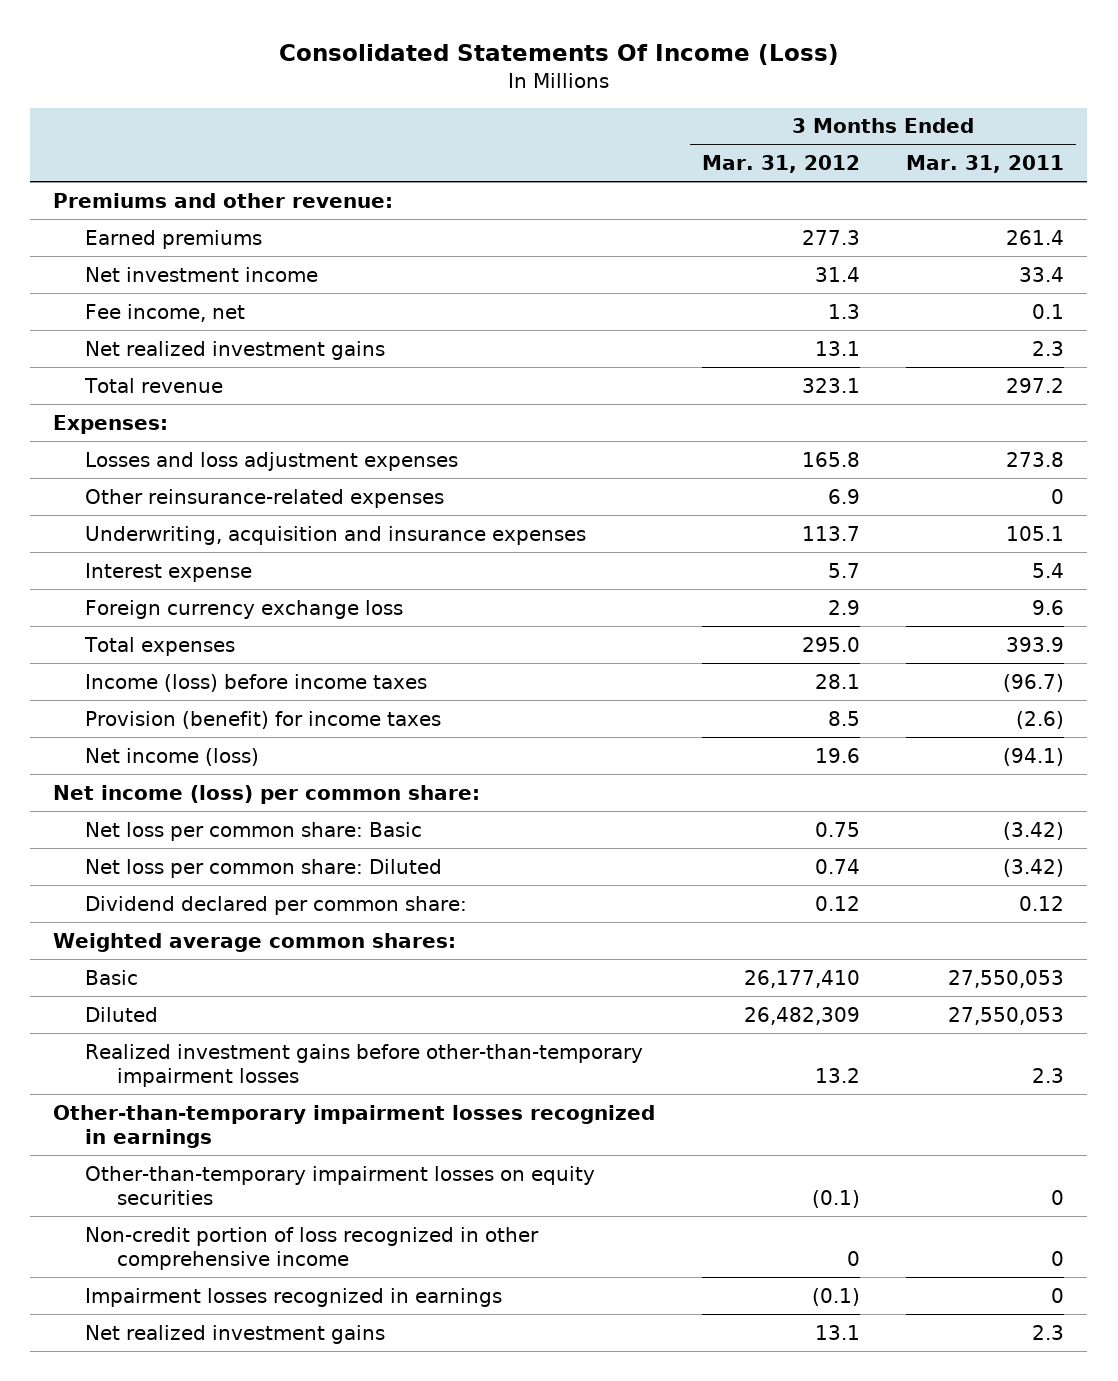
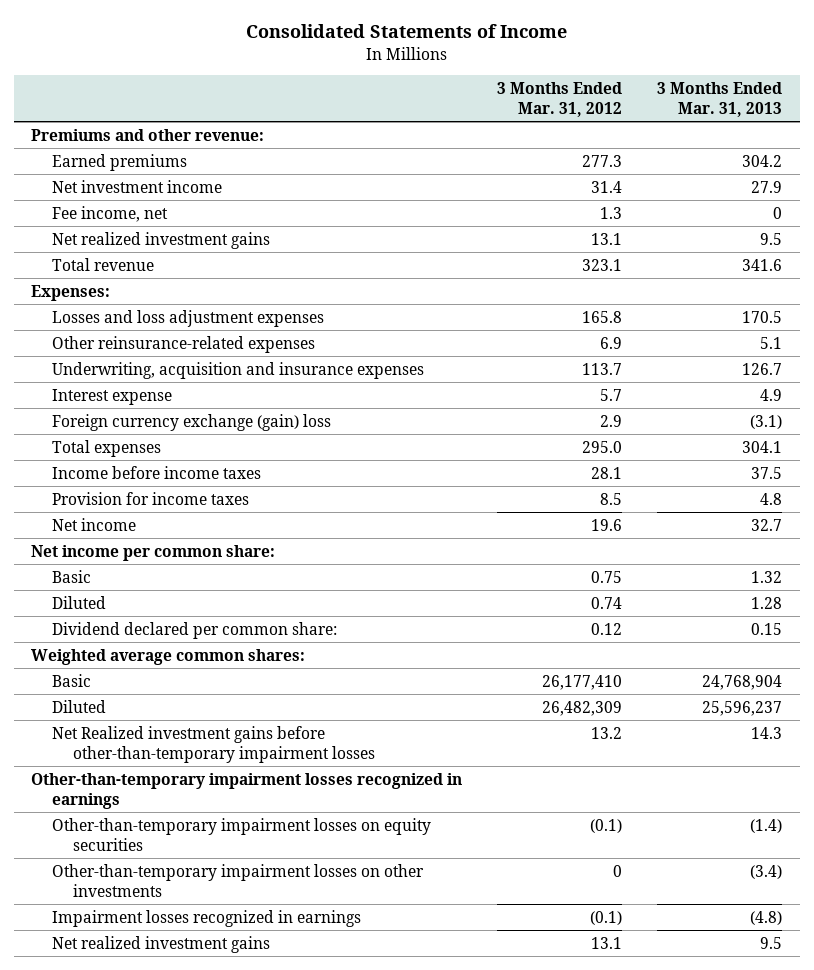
- Consolidated Statements Of Income (Loss)
+ Consolidated Statements of Income
- | 3 Months Ended Mar. 31, 2012 | 3 Months Ended Mar. 31, 2011
+ | 3 Months Ended Mar. 31, 2012 | 3 Months Ended Mar. 31, 2013
- Foreign currency exchange loss | 2.9 | 9.6
+ Foreign currency exchange (gain) loss | 2.9 | (3.1)
- Income (loss) before income taxes | 28.1 | (96.7)
- Provision (benefit) for income taxes | 8.5 | (2.6)
- Net income (loss) | 19.6 | (94.1)
- Net income (loss) per common share:
- Net loss per common share: Basic | 0.75 | (3.42)
- Net loss per common share: Diluted | 0.74 | (3.42)
+ Income before income taxes | 28.1 | 37.5
+ Provision for income taxes | 8.5 | 4.8
+ Net income | 19.6 | 32.7
+ Net income per common share:
+ Basic | 0.75 | 1.32
+ Diluted | 0.74 | 1.28
- Realized investment gains before other-than-temporary impairment losses | 13.2 | 2.3
+ Net Realized investment gains before other-than-temporary impairment losses | 13.2 | 14.3
- Non-credit portion of loss recognized in other comprehensive income | 0 | 0
+ Other-than-temporary impairment losses on other investments | 0 | (3.4)

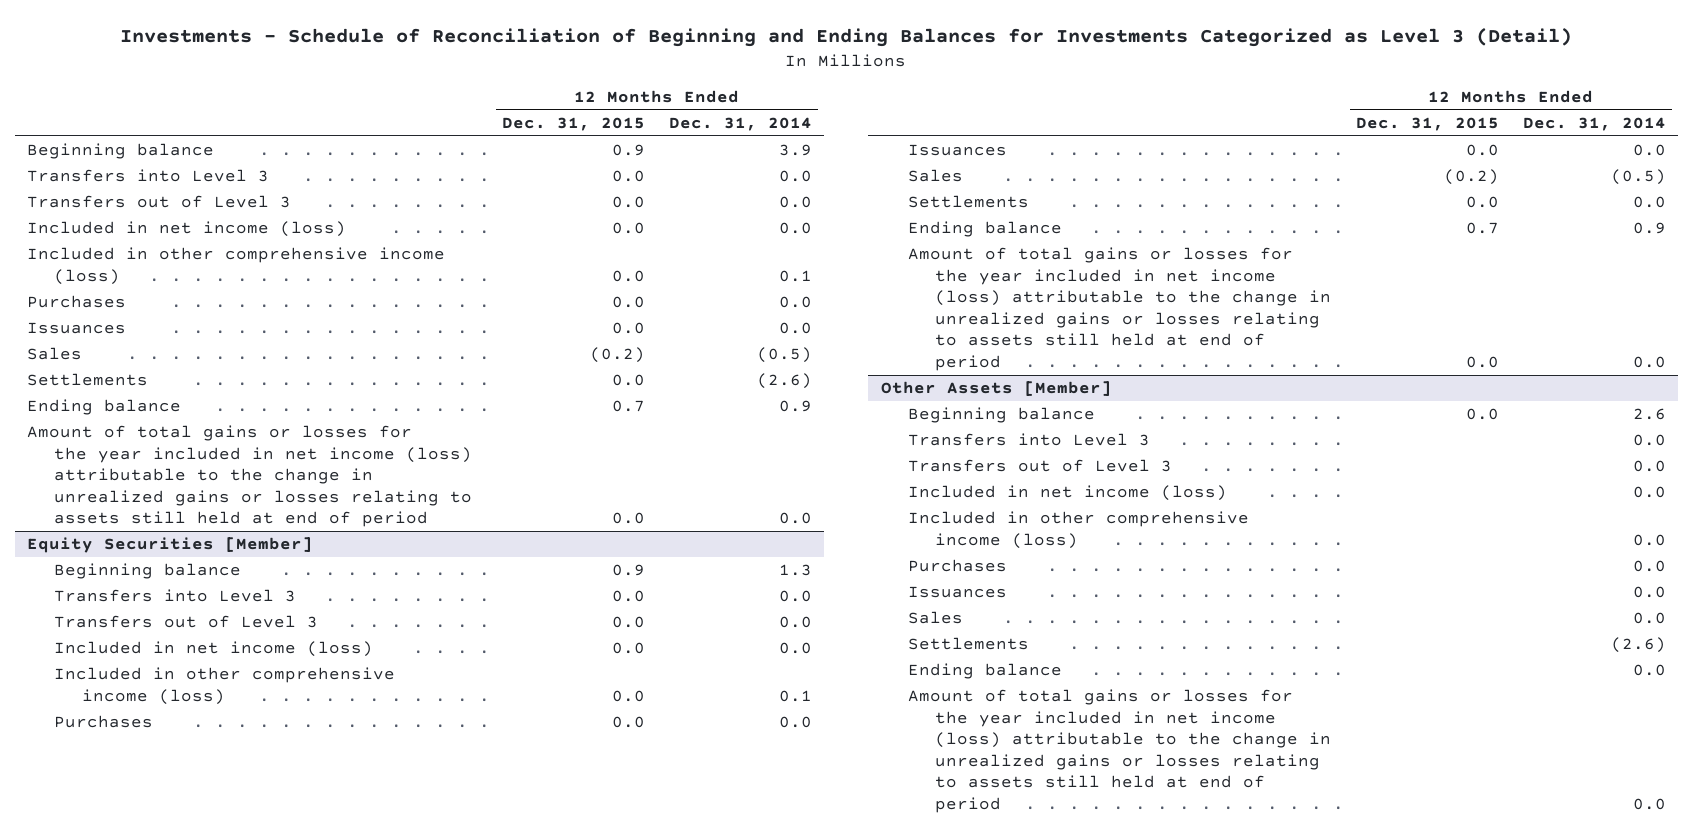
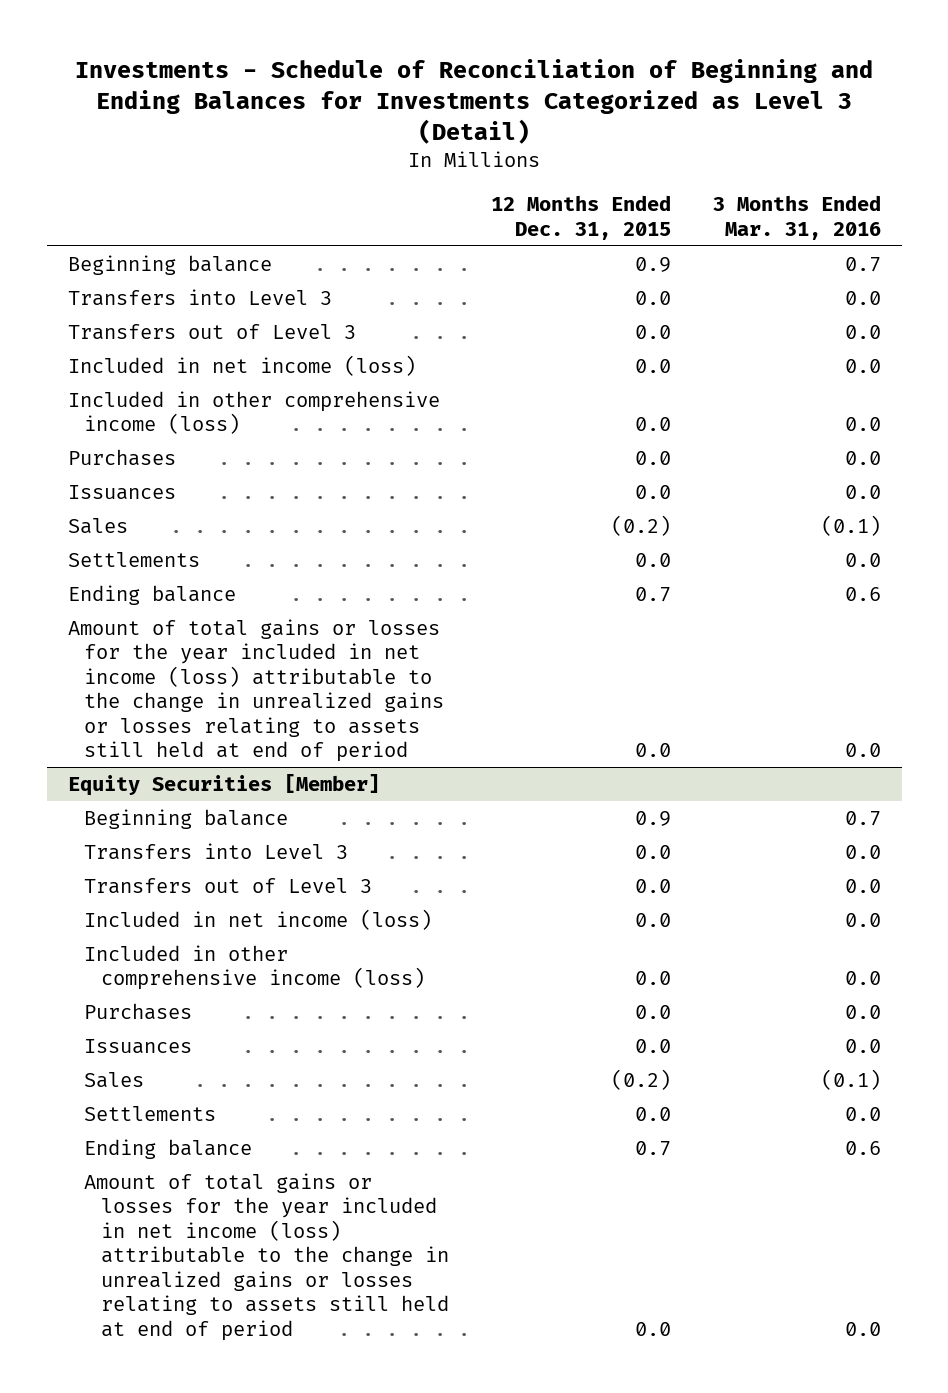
- | 12 Months Ended Dec. 31, 2015 | 12 Months Ended Dec. 31, 2014
+ | 12 Months Ended Dec. 31, 2015 | 3 Months Ended Mar. 31, 2016
- Other Assets [Member]
- Beginning balance | 0.0 | 2.6
- Transfers into Level 3 | | 0.0
- Transfers out of Level 3 | | 0.0
- Included in net income (loss) | | 0.0
- Included in other comprehensive income (loss) | | 0.0
- Purchases | | 0.0
- Issuances | | 0.0
- Sales | | 0.0
- Settlements | | (2.6)
- Ending balance | | 0.0
- Amount of total gains or losses for the year included in net income (loss) attributable to the change in unrealized gains or losses relating to assets still held at end of period | | 0.0

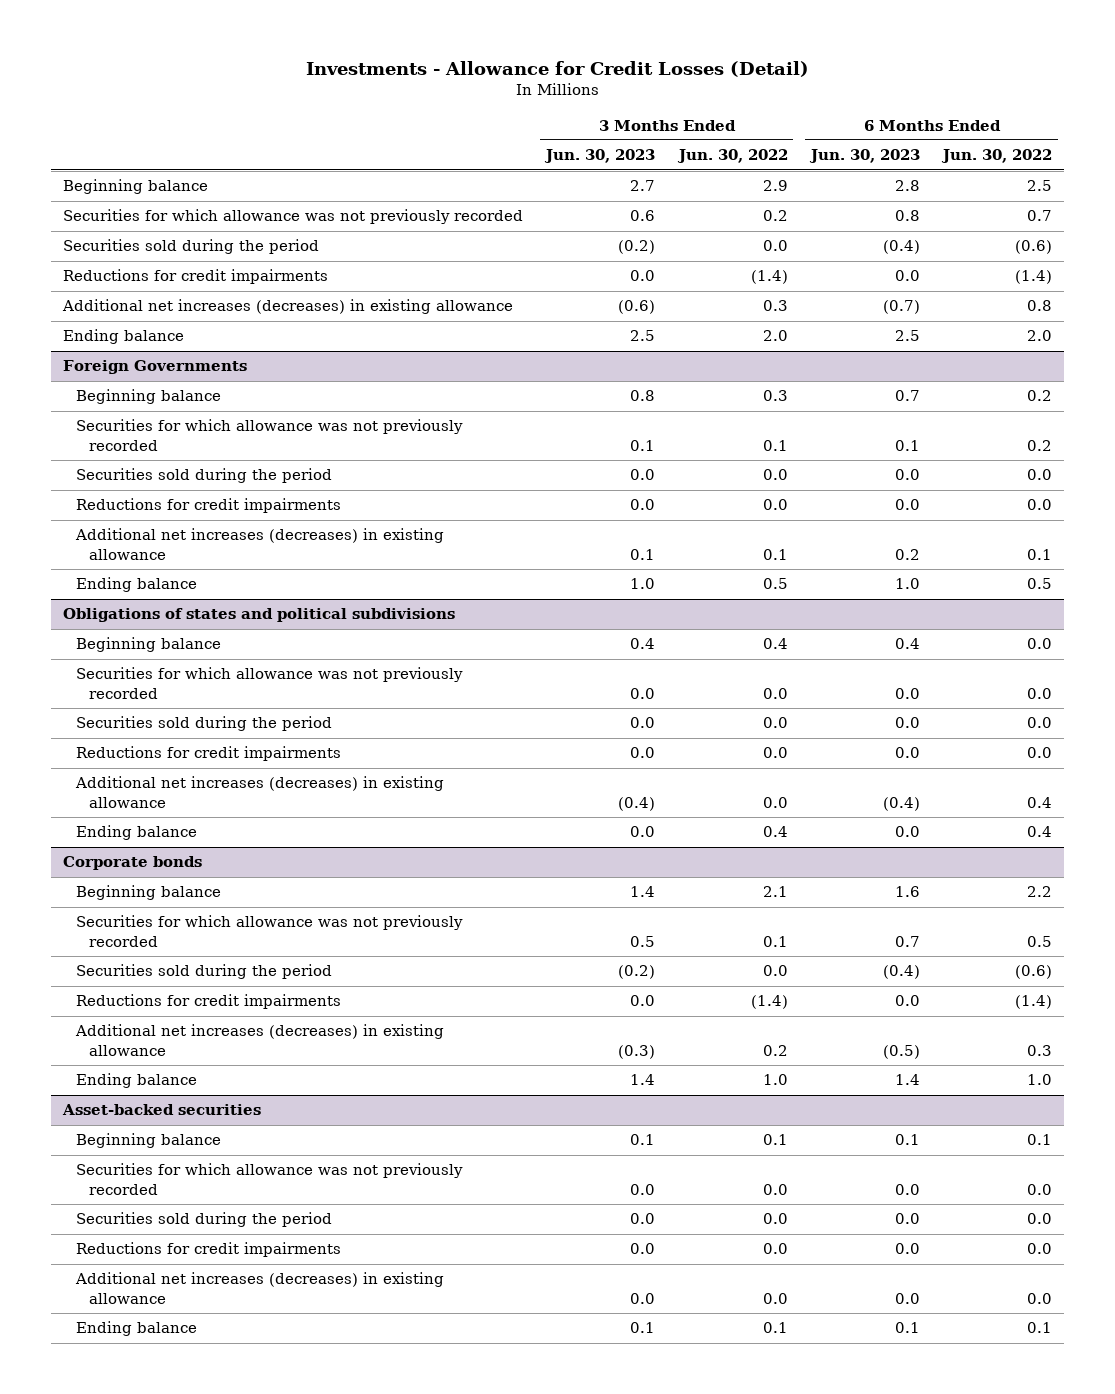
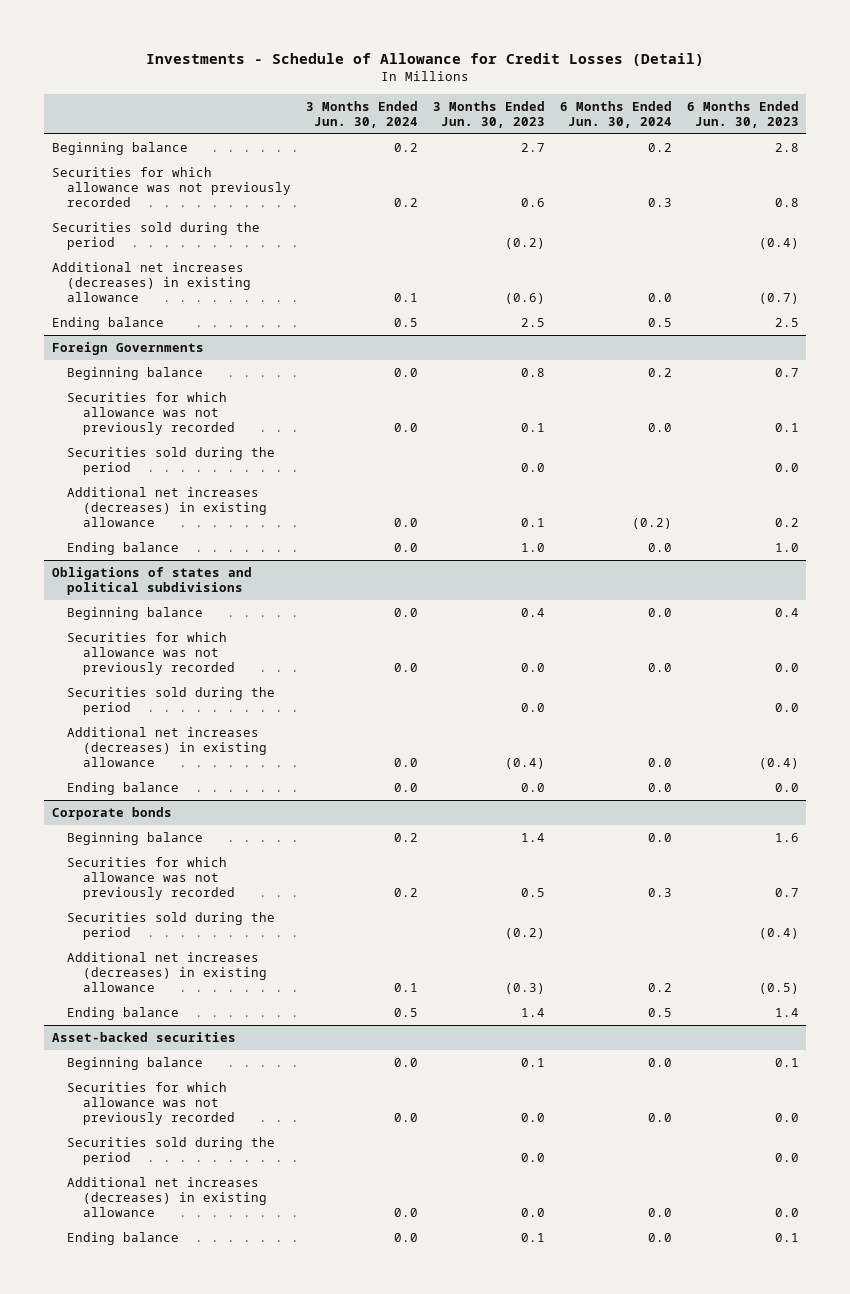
- Investments - Allowance for Credit Losses (Detail)
+ Investments - Schedule of Allowance for Credit Losses (Detail)
- | 3 Months Ended Jun. 30, 2023 | 3 Months Ended Jun. 30, 2022 | 6 Months Ended Jun. 30, 2023 | 6 Months Ended Jun. 30, 2022
+ | 3 Months Ended Jun. 30, 2024 | 3 Months Ended Jun. 30, 2023 | 6 Months Ended Jun. 30, 2024 | 6 Months Ended Jun. 30, 2023
- Reductions for credit impairments | 0.0 | (1.4) | 0.0 | (1.4)
@ Foreign Governments
- Reductions for credit impairments | 0.0 | 0.0 | 0.0 | 0.0
@ Obligations of states and political subdivisions
- Reductions for credit impairments | 0.0 | 0.0 | 0.0 | 0.0
@ Corporate bonds
- Reductions for credit impairments | 0.0 | (1.4) | 0.0 | (1.4)
@ Asset-backed securities
- Reductions for credit impairments | 0.0 | 0.0 | 0.0 | 0.0

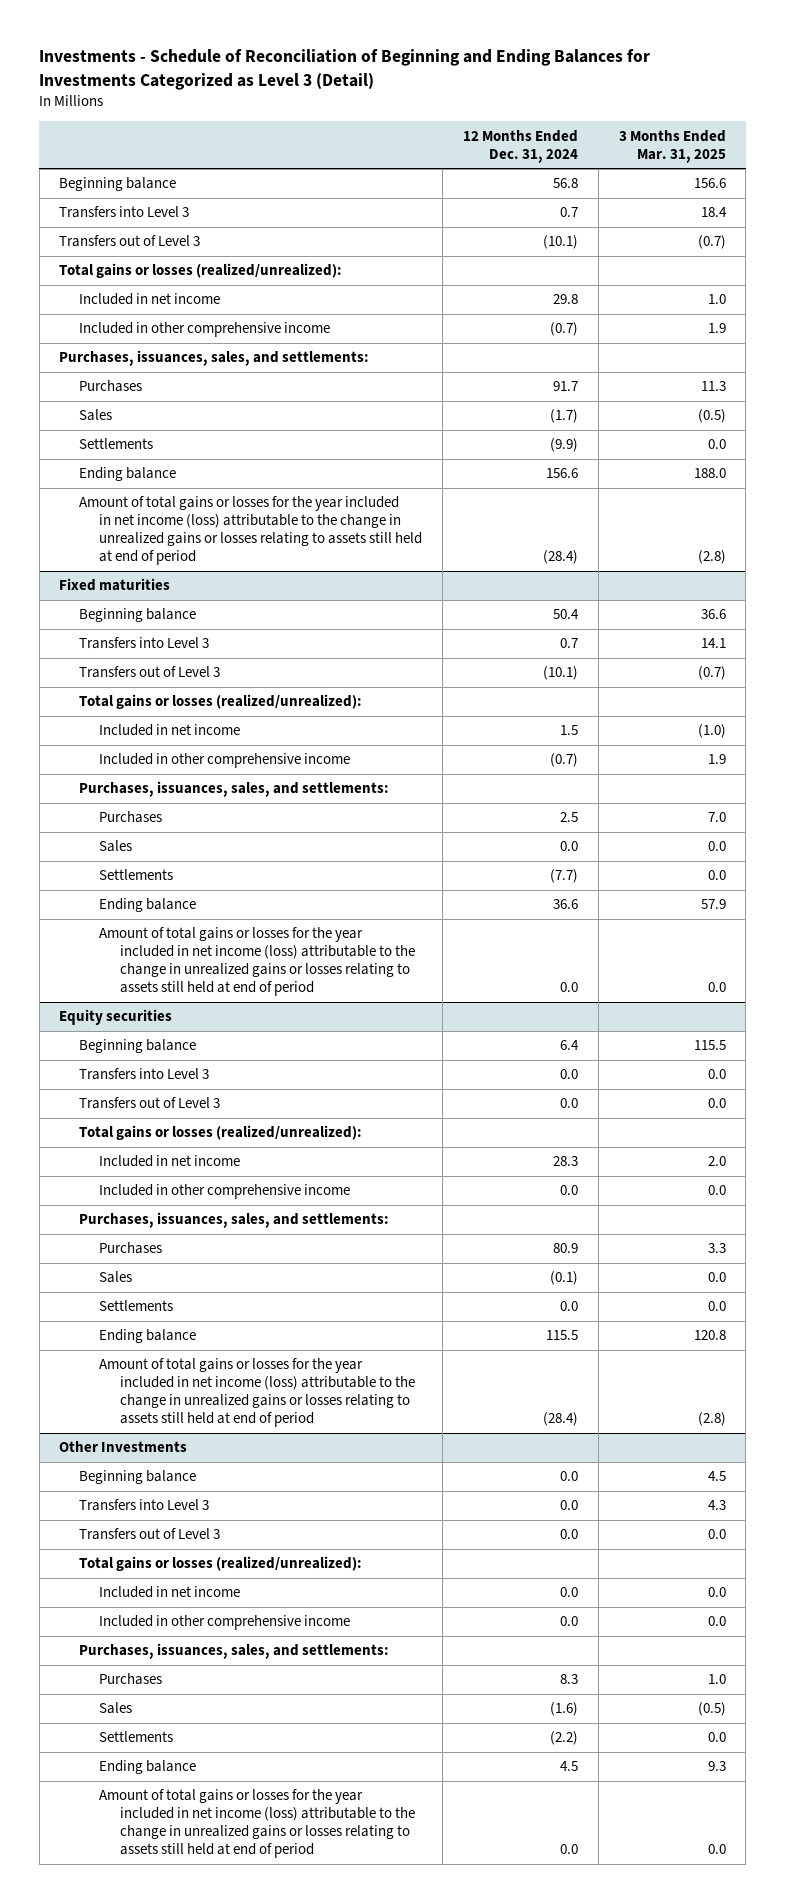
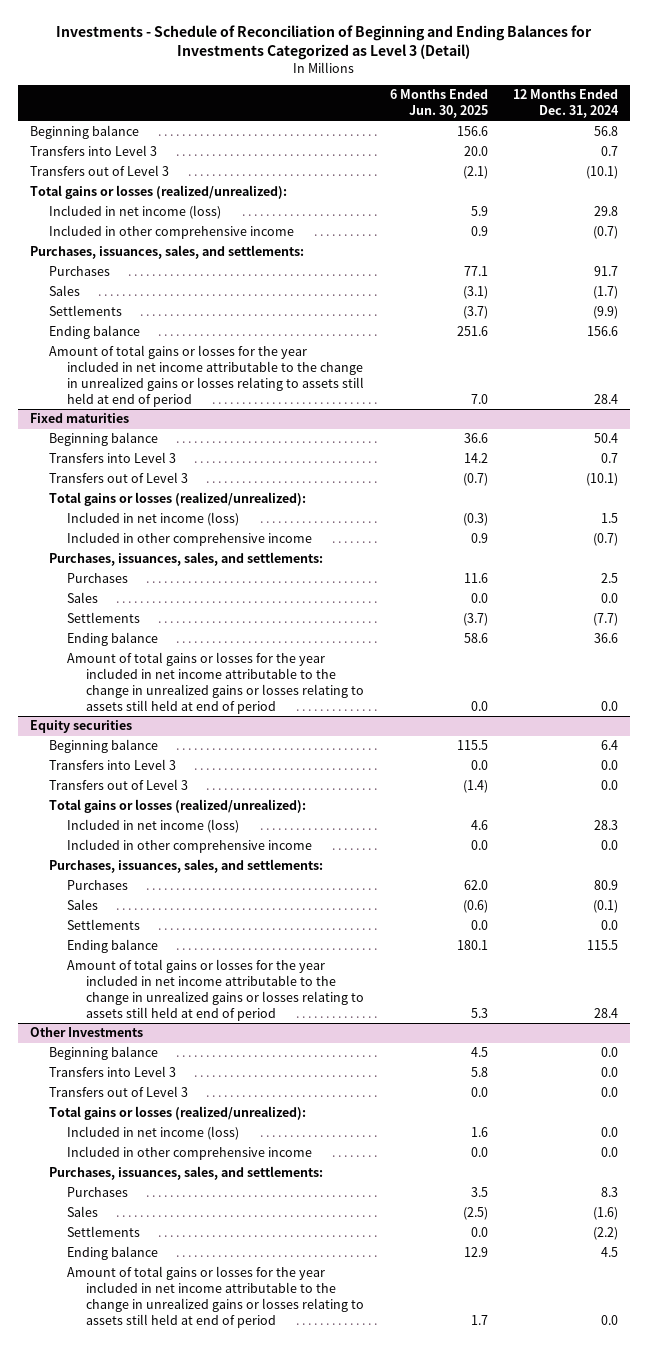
- | 12 Months Ended Dec. 31, 2024 | 3 Months Ended Mar. 31, 2025
+ | 6 Months Ended Jun. 30, 2025 | 12 Months Ended Dec. 31, 2024
- Included in net income | 29.8 | 1.0
+ Included in net income (loss) | 5.9 | 29.8
- Amount of total gains or losses for the year included in net income (loss) attributable to the change in unrealized gains or losses relating to assets still held at end of period | (28.4) | (2.8)
+ Amount of total gains or losses for the year included in net income attributable to the change in unrealized gains or losses relating to assets still held at end of period | 7.0 | 28.4
@ Fixed maturities
- Included in net income | 1.5 | (1.0)
+ Included in net income (loss) | (0.3) | 1.5
- Amount of total gains or losses for the year included in net income (loss) attributable to the change in unrealized gains or losses relating to assets still held at end of period | 0.0 | 0.0
+ Amount of total gains or losses for the year included in net income attributable to the change in unrealized gains or losses relating to assets still held at end of period | 0.0 | 0.0
@ Equity securities
- Included in net income | 28.3 | 2.0
+ Included in net income (loss) | 4.6 | 28.3
- Amount of total gains or losses for the year included in net income (loss) attributable to the change in unrealized gains or losses relating to assets still held at end of period | (28.4) | (2.8)
+ Amount of total gains or losses for the year included in net income attributable to the change in unrealized gains or losses relating to assets still held at end of period | 5.3 | 28.4
@ Other Investments
- Included in net income | 0.0 | 0.0
+ Included in net income (loss) | 1.6 | 0.0
- Amount of total gains or losses for the year included in net income (loss) attributable to the change in unrealized gains or losses relating to assets still held at end of period | 0.0 | 0.0
+ Amount of total gains or losses for the year included in net income attributable to the change in unrealized gains or losses relating to assets still held at end of period | 1.7 | 0.0

